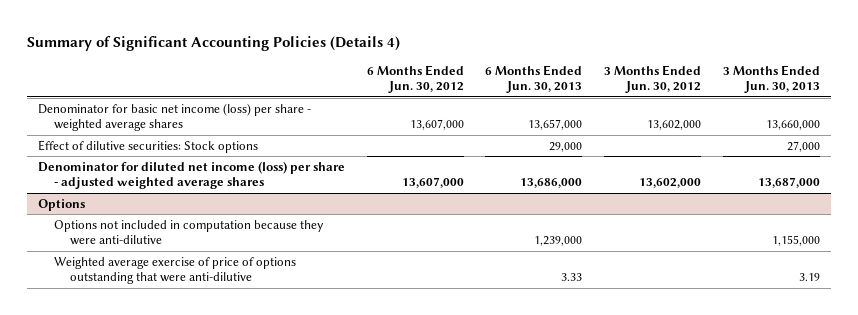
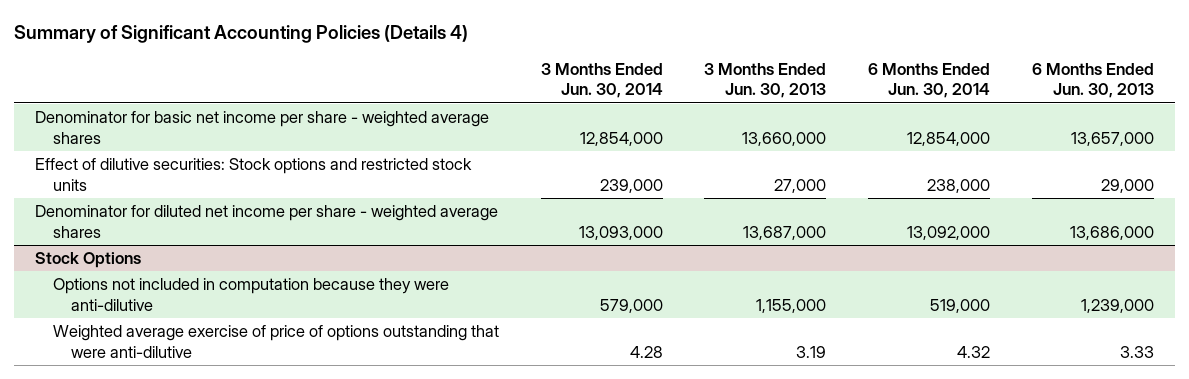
- | 6 Months Ended Jun. 30, 2012 | 6 Months Ended Jun. 30, 2013 | 3 Months Ended Jun. 30, 2012 | 3 Months Ended Jun. 30, 2013
+ | 3 Months Ended Jun. 30, 2014 | 3 Months Ended Jun. 30, 2013 | 6 Months Ended Jun. 30, 2014 | 6 Months Ended Jun. 30, 2013
- Denominator for basic net income (loss) per share - weighted average shares | 13,607,000 | 13,657,000 | 13,602,000 | 13,660,000
- Effect of dilutive securities: Stock options | | 29,000 | | 27,000
- Denominator for diluted net income (loss) per share - adjusted weighted average shares | 13,607,000 | 13,686,000 | 13,602,000 | 13,687,000
- Options
+ Denominator for basic net income per share - weighted average shares | 12,854,000 | 13,660,000 | 12,854,000 | 13,657,000
+ Effect of dilutive securities: Stock options and restricted stock units | 239,000 | 27,000 | 238,000 | 29,000
+ Denominator for diluted net income per share - weighted average shares | 13,093,000 | 13,687,000 | 13,092,000 | 13,686,000
+ Stock Options

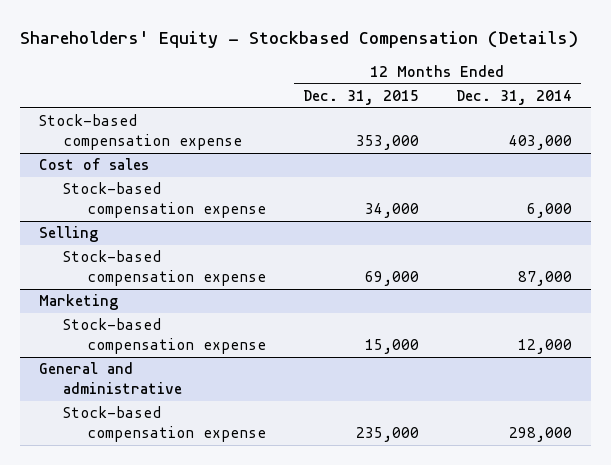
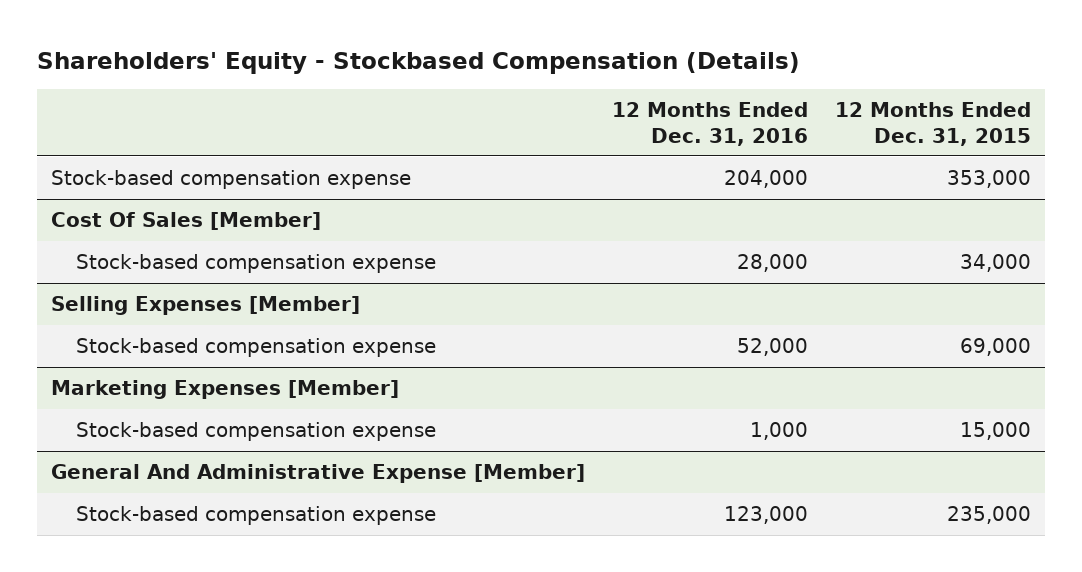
- | 12 Months Ended Dec. 31, 2015 | 12 Months Ended Dec. 31, 2014
+ | 12 Months Ended Dec. 31, 2016 | 12 Months Ended Dec. 31, 2015
- Cost of sales
+ Cost Of Sales [Member]
- Selling
+ Selling Expenses [Member]
- Marketing
+ Marketing Expenses [Member]
- General and administrative
+ General And Administrative Expense [Member]

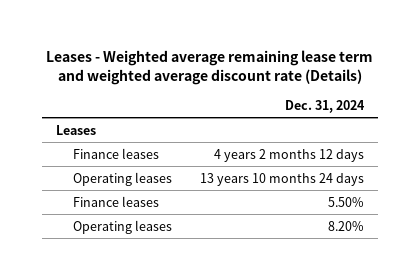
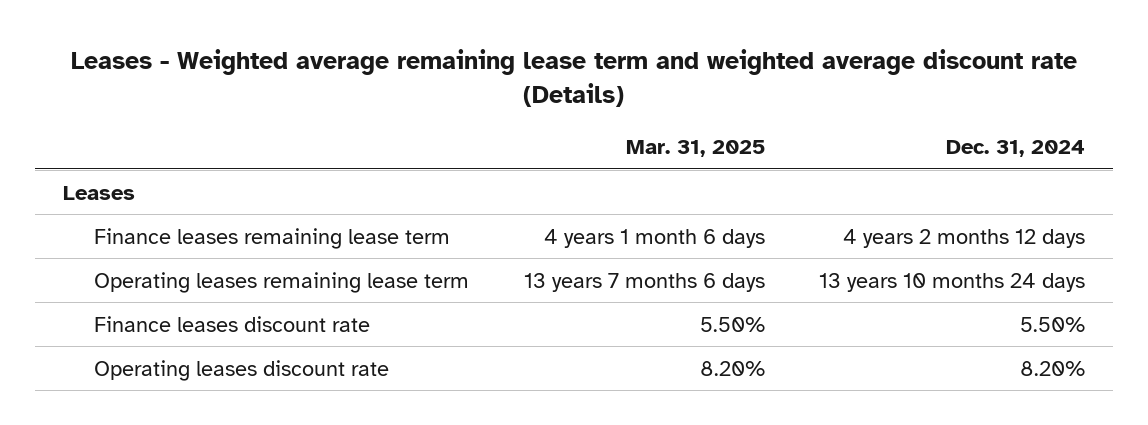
- | Dec. 31, 2024
+ | Mar. 31, 2025 | Dec. 31, 2024
- Finance leases | 4 years 2 months 12 days
- Operating leases | 13 years 10 months 24 days
- Finance leases | 5.50%
- Operating leases | 8.20%
+ Finance leases remaining lease term | 4 years 1 month 6 days | 4 years 2 months 12 days
+ Operating leases remaining lease term | 13 years 7 months 6 days | 13 years 10 months 24 days
+ Finance leases discount rate | 5.50% | 5.50%
+ Operating leases discount rate | 8.20% | 8.20%

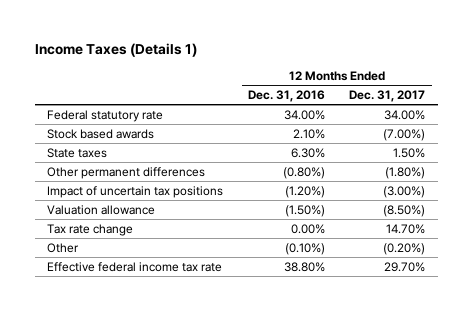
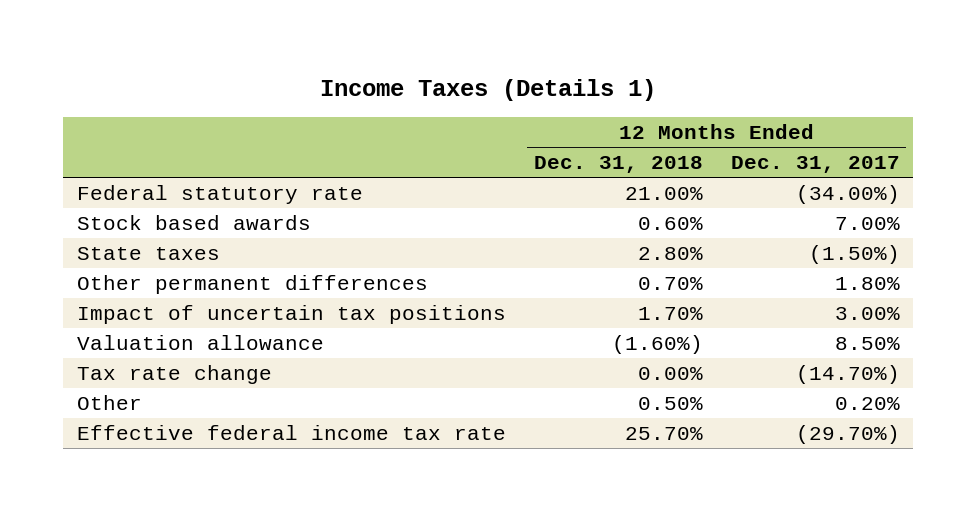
- | 12 Months Ended Dec. 31, 2016 | 12 Months Ended Dec. 31, 2017
+ | 12 Months Ended Dec. 31, 2018 | 12 Months Ended Dec. 31, 2017
- Federal statutory rate | 34.00% | 34.00%
- Stock based awards | 2.10% | (7.00%)
- State taxes | 6.30% | 1.50%
- Other permanent differences | (0.80%) | (1.80%)
- Impact of uncertain tax positions | (1.20%) | (3.00%)
- Valuation allowance | (1.50%) | (8.50%)
- Tax rate change | 0.00% | 14.70%
- Other | (0.10%) | (0.20%)
- Effective federal income tax rate | 38.80% | 29.70%
+ Federal statutory rate | 21.00% | (34.00%)
+ Stock based awards | 0.60% | 7.00%
+ State taxes | 2.80% | (1.50%)
+ Other permanent differences | 0.70% | 1.80%
+ Impact of uncertain tax positions | 1.70% | 3.00%
+ Valuation allowance | (1.60%) | 8.50%
+ Tax rate change | 0.00% | (14.70%)
+ Other | 0.50% | 0.20%
+ Effective federal income tax rate | 25.70% | (29.70%)

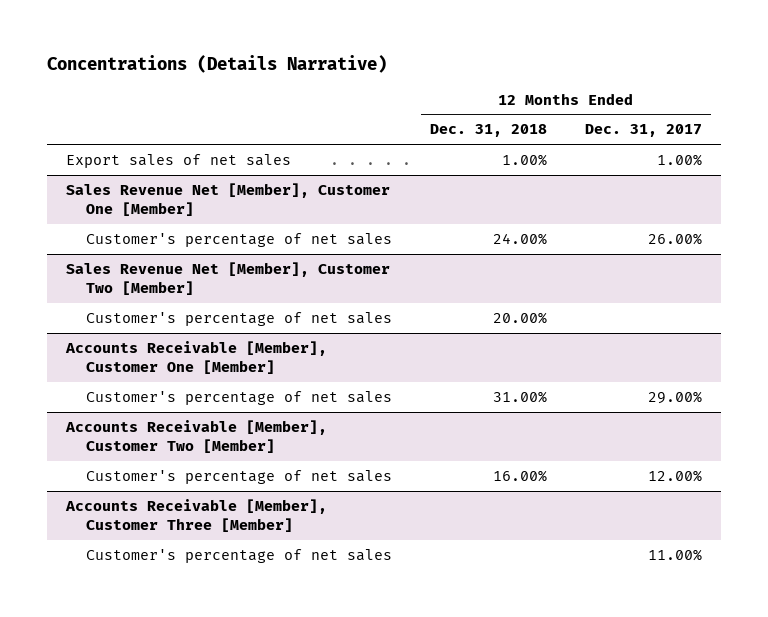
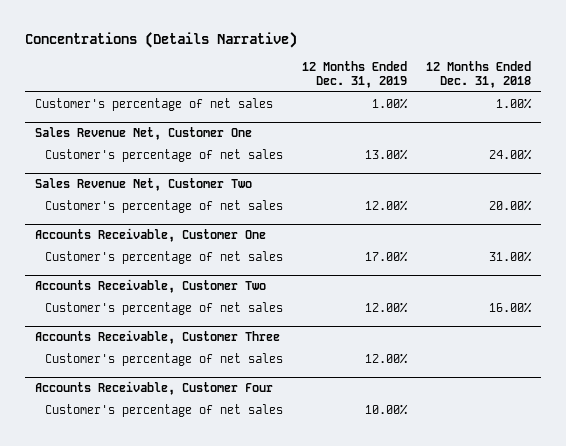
- | 12 Months Ended Dec. 31, 2018 | 12 Months Ended Dec. 31, 2017
+ | 12 Months Ended Dec. 31, 2019 | 12 Months Ended Dec. 31, 2018
- Export sales of net sales | 1.00% | 1.00%
- Sales Revenue Net [Member], Customer One [Member]
+ Customer's percentage of net sales | 1.00% | 1.00%
+ Sales Revenue Net, Customer One
- Sales Revenue Net [Member], Customer Two [Member]
+ Sales Revenue Net, Customer Two
- Accounts Receivable [Member], Customer One [Member]
+ Accounts Receivable, Customer One
- Accounts Receivable [Member], Customer Two [Member]
+ Accounts Receivable, Customer Two
- Accounts Receivable [Member], Customer Three [Member]
+ Accounts Receivable, Customer Three
+ Accounts Receivable, Customer Four
+ Customer's percentage of net sales | 10.00% |

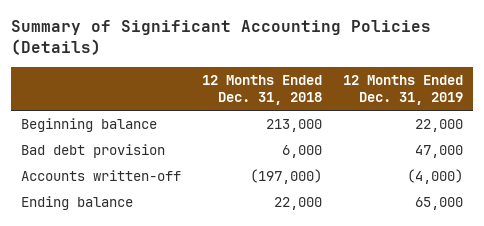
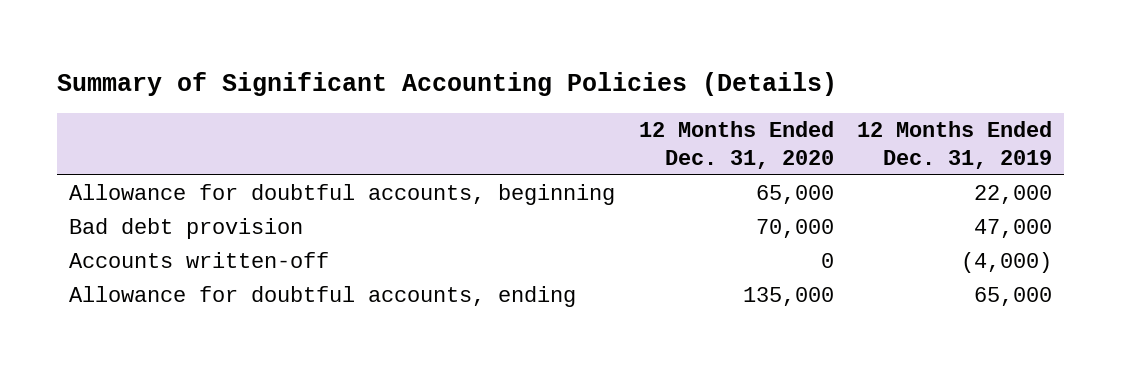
- | 12 Months Ended Dec. 31, 2018 | 12 Months Ended Dec. 31, 2019
+ | 12 Months Ended Dec. 31, 2020 | 12 Months Ended Dec. 31, 2019
- Beginning balance | 213,000 | 22,000
+ Allowance for doubtful accounts, beginning | 65,000 | 22,000
- Ending balance | 22,000 | 65,000
+ Allowance for doubtful accounts, ending | 135,000 | 65,000

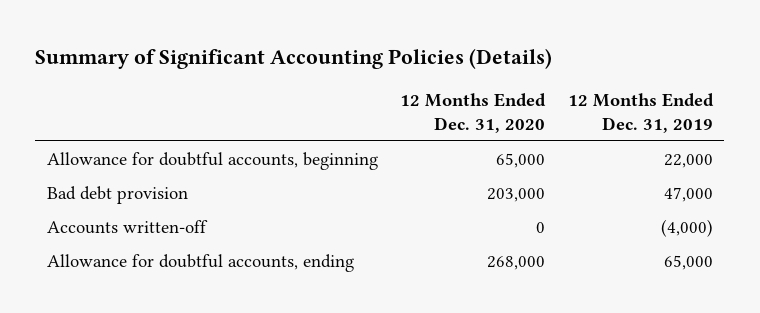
- Bad debt provision | 70,000 | 47,000
+ Bad debt provision | 203,000 | 47,000
- Allowance for doubtful accounts, ending | 135,000 | 65,000
+ Allowance for doubtful accounts, ending | 268,000 | 65,000

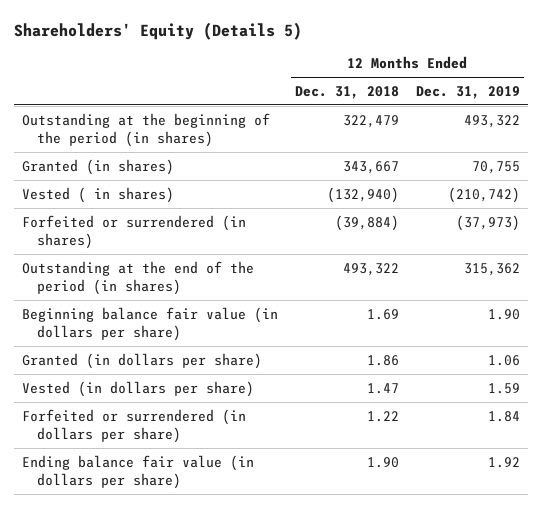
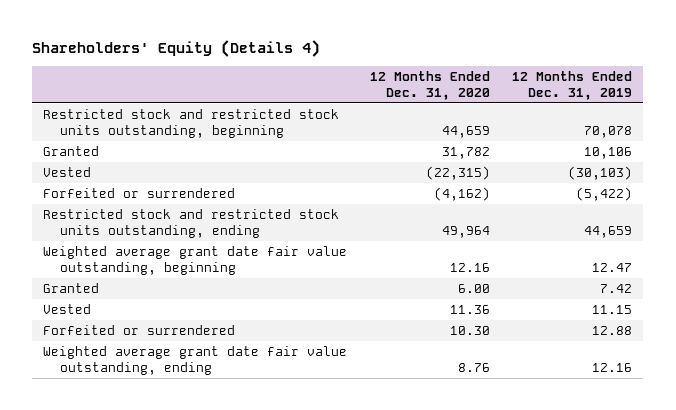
- Shareholders' Equity (Details 5)
+ Shareholders' Equity (Details 4)
- | 12 Months Ended Dec. 31, 2018 | 12 Months Ended Dec. 31, 2019
+ | 12 Months Ended Dec. 31, 2020 | 12 Months Ended Dec. 31, 2019
- Outstanding at the beginning of the period (in shares) | 322,479 | 493,322
- Granted (in shares) | 343,667 | 70,755
- Vested ( in shares) | (132,940) | (210,742)
- Forfeited or surrendered (in shares) | (39,884) | (37,973)
- Outstanding at the end of the period (in shares) | 493,322 | 315,362
- Beginning balance fair value (in dollars per share) | 1.69 | 1.90
- Granted (in dollars per share) | 1.86 | 1.06
- Vested (in dollars per share) | 1.47 | 1.59
- Forfeited or surrendered (in dollars per share) | 1.22 | 1.84
- Ending balance fair value (in dollars per share) | 1.90 | 1.92
+ Restricted stock and restricted stock units outstanding, beginning | 44,659 | 70,078
+ Granted | 31,782 | 10,106
+ Vested | (22,315) | (30,103)
+ Forfeited or surrendered | (4,162) | (5,422)
+ Restricted stock and restricted stock units outstanding, ending | 49,964 | 44,659
+ Weighted average grant date fair value outstanding, beginning | 12.16 | 12.47
+ Granted | 6.00 | 7.42
+ Vested | 11.36 | 11.15
+ Forfeited or surrendered | 10.30 | 12.88
+ Weighted average grant date fair value outstanding, ending | 8.76 | 12.16

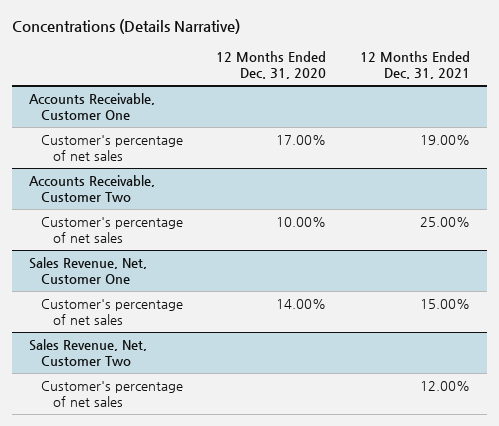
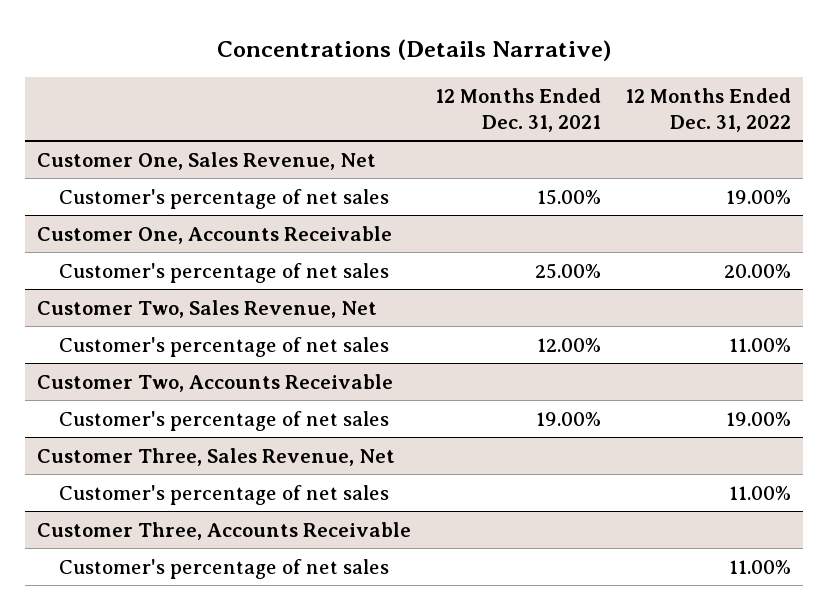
- | 12 Months Ended Dec. 31, 2020 | 12 Months Ended Dec. 31, 2021
+ | 12 Months Ended Dec. 31, 2021 | 12 Months Ended Dec. 31, 2022
- Accounts Receivable, Customer One
- Customer's percentage of net sales | 17.00% | 19.00%
- Accounts Receivable, Customer Two
- Customer's percentage of net sales | 10.00% | 25.00%
- Sales Revenue, Net, Customer One
+ Customer One, Sales Revenue, Net
- Sales Revenue, Net, Customer Two
+ Customer One, Accounts Receivable
+ Customer's percentage of net sales | 25.00% | 20.00%
+ Customer Two, Sales Revenue, Net
+ Customer Two, Accounts Receivable
+ Customer's percentage of net sales | 19.00% | 19.00%
+ Customer Three, Sales Revenue, Net
+ Customer's percentage of net sales | | 11.00%
+ Customer Three, Accounts Receivable
+ Customer's percentage of net sales | | 11.00%

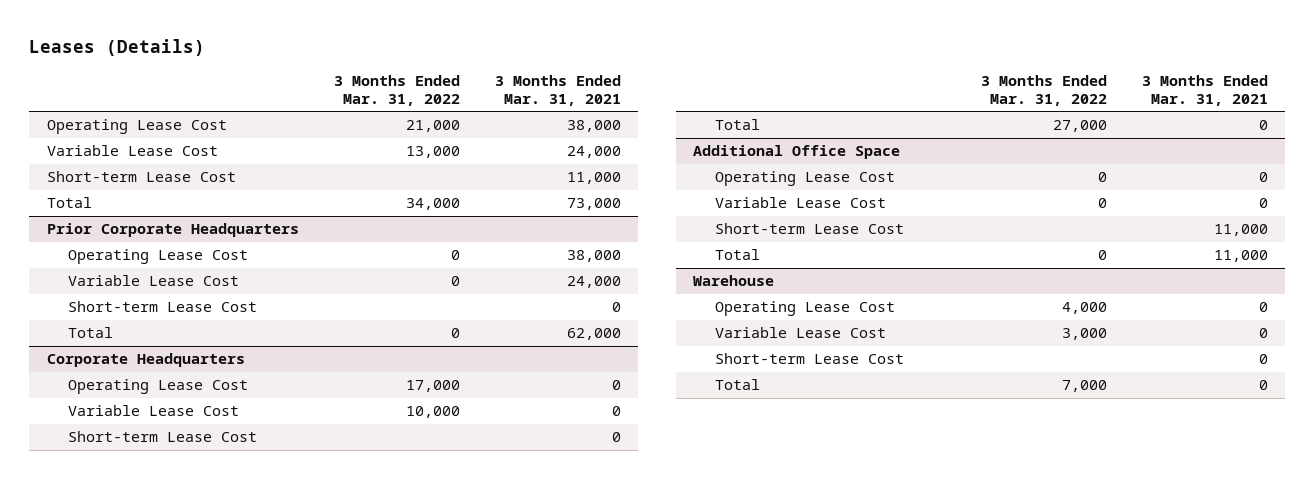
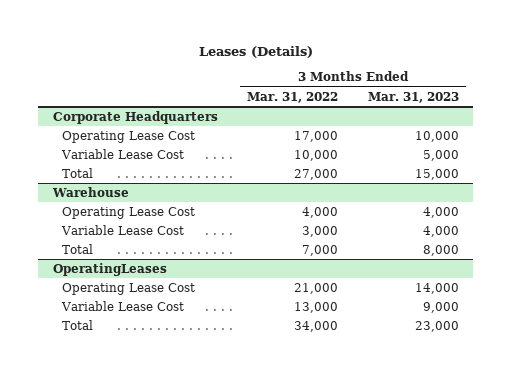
- | 3 Months Ended Mar. 31, 2022 | 3 Months Ended Mar. 31, 2021
+ | 3 Months Ended Mar. 31, 2022 | 3 Months Ended Mar. 31, 2023
- Operating Lease Cost | 21,000 | 38,000
- Variable Lease Cost | 13,000 | 24,000
- Short-term Lease Cost | | 11,000
- Total | 34,000 | 73,000
- Prior Corporate Headquarters
- Operating Lease Cost | 0 | 38,000
- Variable Lease Cost | 0 | 24,000
- Short-term Lease Cost | | 0
- Total | 0 | 62,000
@ Corporate Headquarters
- Short-term Lease Cost | | 0
- Additional Office Space
- Operating Lease Cost | 0 | 0
- Variable Lease Cost | 0 | 0
- Short-term Lease Cost | | 11,000
- Total | 0 | 11,000
@ Warehouse
- Short-term Lease Cost | | 0
+ OperatingLeases
+ Operating Lease Cost | 21,000 | 14,000
+ Variable Lease Cost | 13,000 | 9,000
+ Total | 34,000 | 23,000

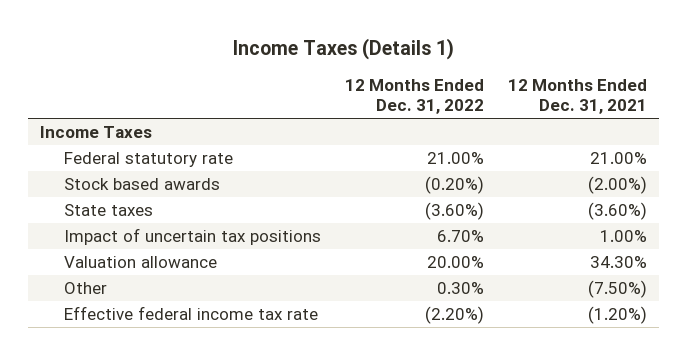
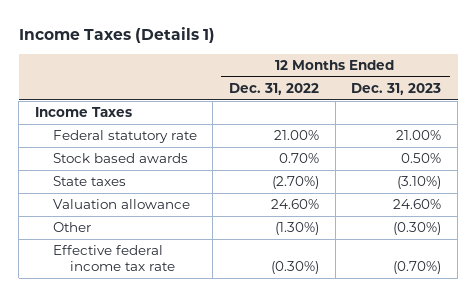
- | 12 Months Ended Dec. 31, 2022 | 12 Months Ended Dec. 31, 2021
+ | 12 Months Ended Dec. 31, 2022 | 12 Months Ended Dec. 31, 2023
- Stock based awards | (0.20%) | (2.00%)
- State taxes | (3.60%) | (3.60%)
- Impact of uncertain tax positions | 6.70% | 1.00%
- Valuation allowance | 20.00% | 34.30%
- Other | 0.30% | (7.50%)
- Effective federal income tax rate | (2.20%) | (1.20%)
+ Stock based awards | 0.70% | 0.50%
+ State taxes | (2.70%) | (3.10%)
+ Valuation allowance | 24.60% | 24.60%
+ Other | (1.30%) | (0.30%)
+ Effective federal income tax rate | (0.30%) | (0.70%)

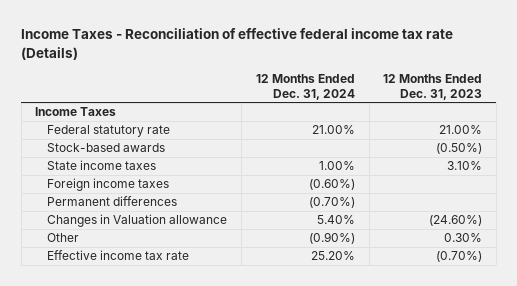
- Income Taxes (Details 1)
+ Income Taxes - Reconciliation of effective federal income tax rate (Details)
- | 12 Months Ended Dec. 31, 2022 | 12 Months Ended Dec. 31, 2023
+ | 12 Months Ended Dec. 31, 2024 | 12 Months Ended Dec. 31, 2023
- Stock based awards | 0.70% | 0.50%
- State taxes | (2.70%) | (3.10%)
- Valuation allowance | 24.60% | 24.60%
- Other | (1.30%) | (0.30%)
- Effective federal income tax rate | (0.30%) | (0.70%)
+ Stock-based awards | | (0.50%)
+ State income taxes | 1.00% | 3.10%
+ Foreign income taxes | (0.60%) |
+ Permanent differences | (0.70%) |
+ Changes in Valuation allowance | 5.40% | (24.60%)
+ Other | (0.90%) | 0.30%
+ Effective income tax rate | 25.20% | (0.70%)

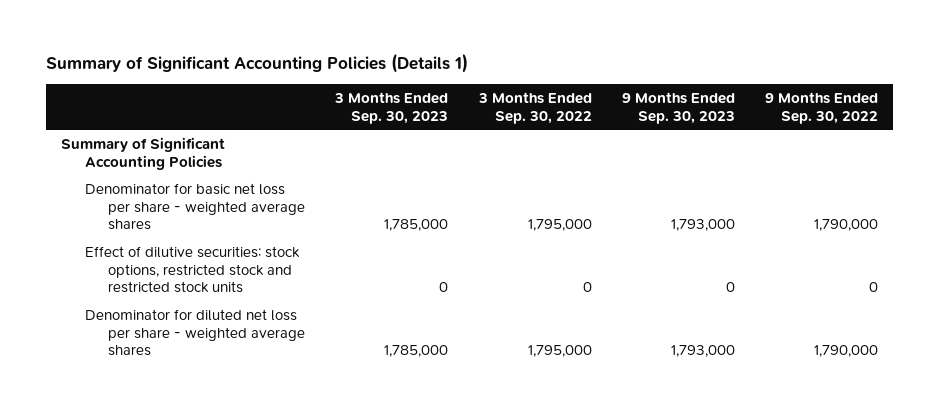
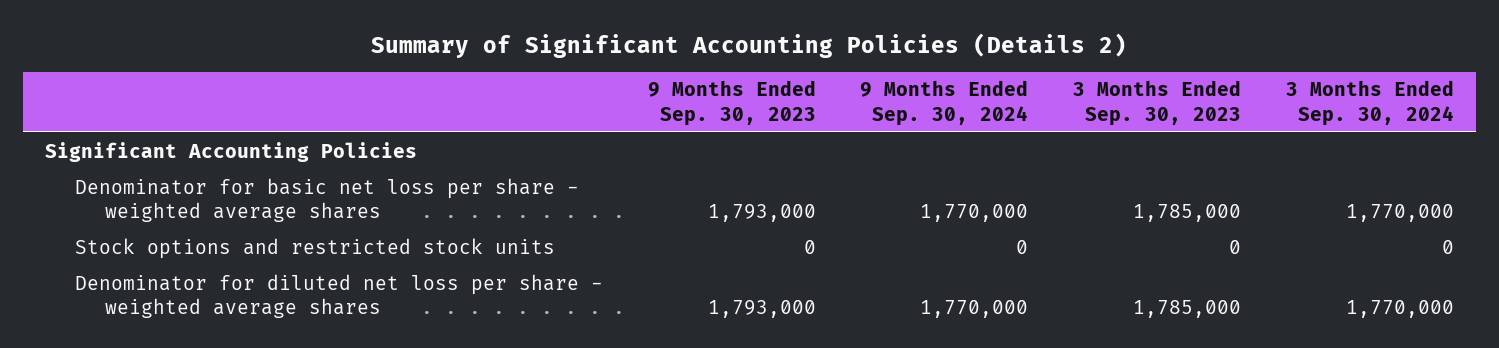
- Summary of Significant Accounting Policies (Details 1)
+ Summary of Significant Accounting Policies (Details 2)
- | 3 Months Ended Sep. 30, 2023 | 3 Months Ended Sep. 30, 2022 | 9 Months Ended Sep. 30, 2023 | 9 Months Ended Sep. 30, 2022
+ | 9 Months Ended Sep. 30, 2023 | 9 Months Ended Sep. 30, 2024 | 3 Months Ended Sep. 30, 2023 | 3 Months Ended Sep. 30, 2024
- Summary of Significant Accounting Policies
+ Significant Accounting Policies
- Effect of dilutive securities: stock options, restricted stock and restricted stock units | 0 | 0 | 0 | 0
+ Stock options and restricted stock units | 0 | 0 | 0 | 0

